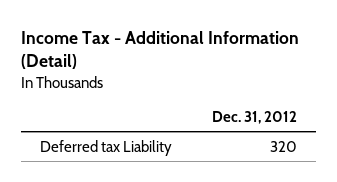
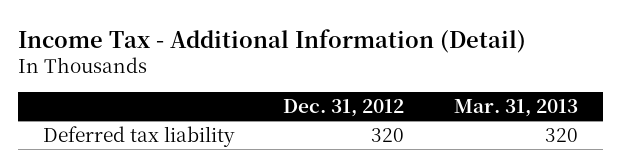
- | Dec. 31, 2012
+ | Dec. 31, 2012 | Mar. 31, 2013
- Deferred tax Liability | 320
+ Deferred tax liability | 320 | 320

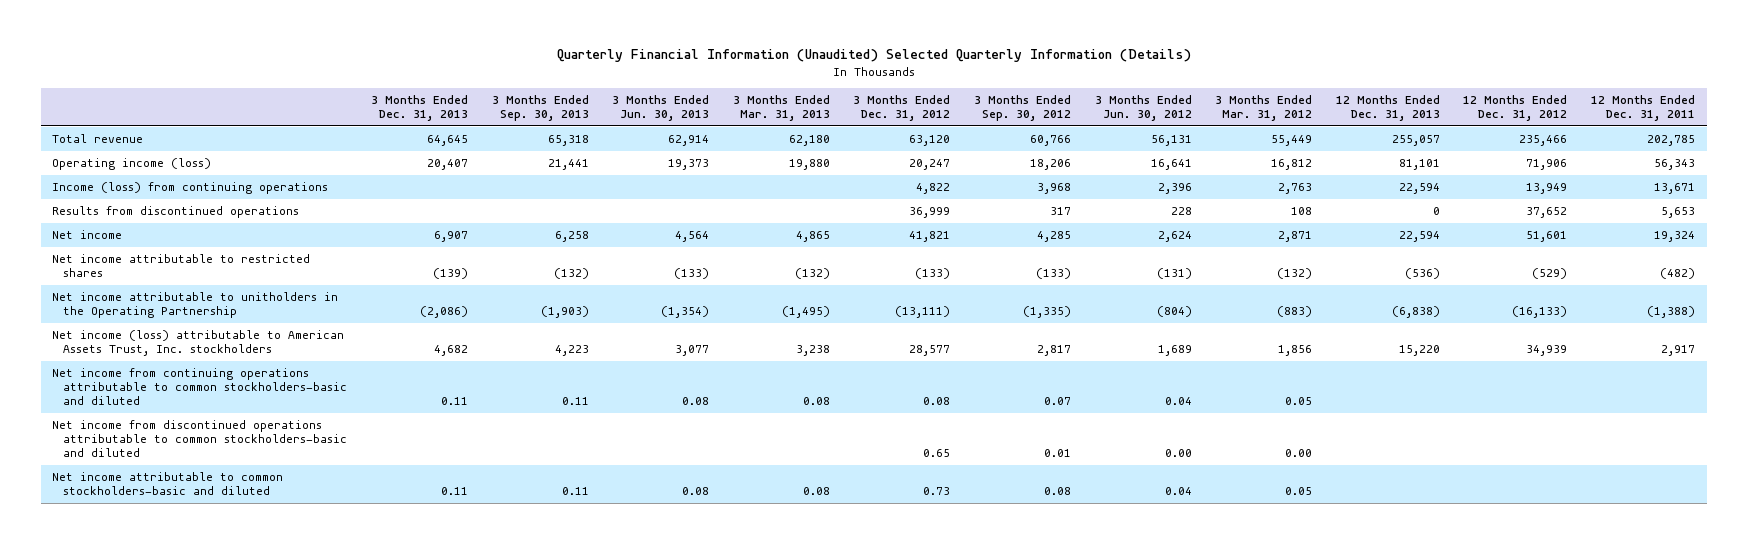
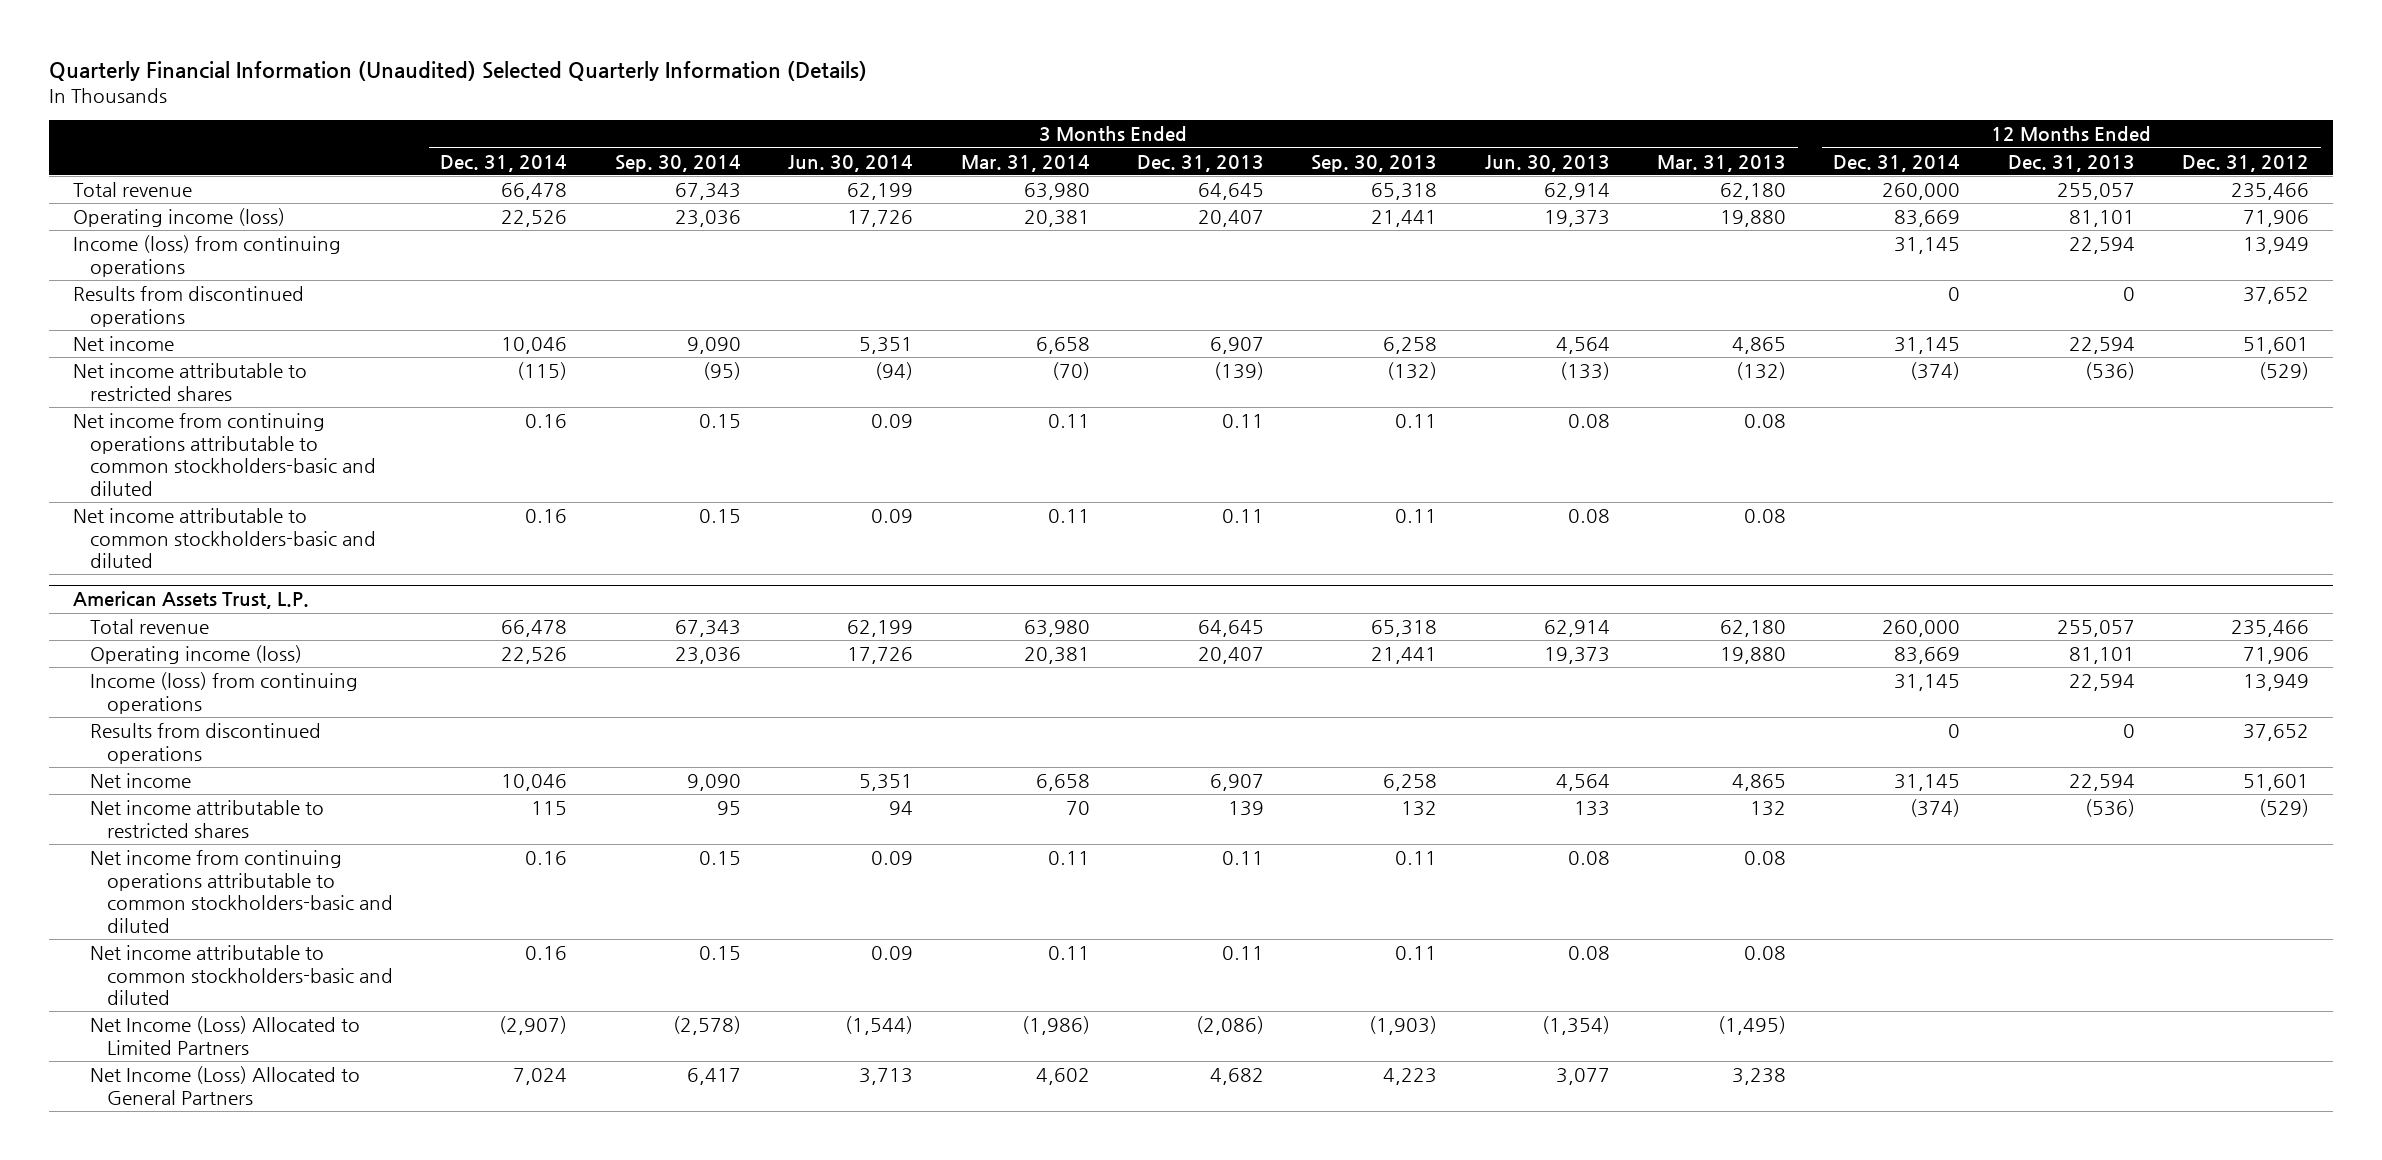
- | 3 Months Ended Dec. 31, 2013 | 3 Months Ended Sep. 30, 2013 | 3 Months Ended Jun. 30, 2013 | 3 Months Ended Mar. 31, 2013 | 3 Months Ended Dec. 31, 2012 | 3 Months Ended Sep. 30, 2012 | 3 Months Ended Jun. 30, 2012 | 3 Months Ended Mar. 31, 2012 | 12 Months Ended Dec. 31, 2013 | 12 Months Ended Dec. 31, 2012 | 12 Months Ended Dec. 31, 2011
+ | 3 Months Ended Dec. 31, 2014 | 3 Months Ended Sep. 30, 2014 | 3 Months Ended Jun. 30, 2014 | 3 Months Ended Mar. 31, 2014 | 3 Months Ended Dec. 31, 2013 | 3 Months Ended Sep. 30, 2013 | 3 Months Ended Jun. 30, 2013 | 3 Months Ended Mar. 31, 2013 | 12 Months Ended Dec. 31, 2014 | 12 Months Ended Dec. 31, 2013 | 12 Months Ended Dec. 31, 2012
- Net income attributable to unitholders in the Operating Partnership | (2,086) | (1,903) | (1,354) | (1,495) | (13,111) | (1,335) | (804) | (883) | (6,838) | (16,133) | (1,388)
- Net income (loss) attributable to American Assets Trust, Inc. stockholders | 4,682 | 4,223 | 3,077 | 3,238 | 28,577 | 2,817 | 1,689 | 1,856 | 15,220 | 34,939 | 2,917
- Net income from discontinued operations attributable to common stockholders-basic and diluted | | | | | 0.65 | 0.01 | 0.00 | 0.00 | | |
+ American Assets Trust, L.P.
+ Total revenue | 66,478 | 67,343 | 62,199 | 63,980 | 64,645 | 65,318 | 62,914 | 62,180 | 260,000 | 255,057 | 235,466
+ Operating income (loss) | 22,526 | 23,036 | 17,726 | 20,381 | 20,407 | 21,441 | 19,373 | 19,880 | 83,669 | 81,101 | 71,906
+ Income (loss) from continuing operations | | | | | | | | | 31,145 | 22,594 | 13,949
+ Results from discontinued operations | | | | | | | | | 0 | 0 | 37,652
+ Net income | 10,046 | 9,090 | 5,351 | 6,658 | 6,907 | 6,258 | 4,564 | 4,865 | 31,145 | 22,594 | 51,601
+ Net income attributable to restricted shares | 115 | 95 | 94 | 70 | 139 | 132 | 133 | 132 | (374) | (536) | (529)
+ Net income from continuing operations attributable to common stockholders-basic and diluted | 0.16 | 0.15 | 0.09 | 0.11 | 0.11 | 0.11 | 0.08 | 0.08 | | |
+ Net income attributable to common stockholders-basic and diluted | 0.16 | 0.15 | 0.09 | 0.11 | 0.11 | 0.11 | 0.08 | 0.08 | | |
+ Net Income (Loss) Allocated to Limited Partners | (2,907) | (2,578) | (1,544) | (1,986) | (2,086) | (1,903) | (1,354) | (1,495) | | |
+ Net Income (Loss) Allocated to General Partners | 7,024 | 6,417 | 3,713 | 4,602 | 4,682 | 4,223 | 3,077 | 3,238 | | |

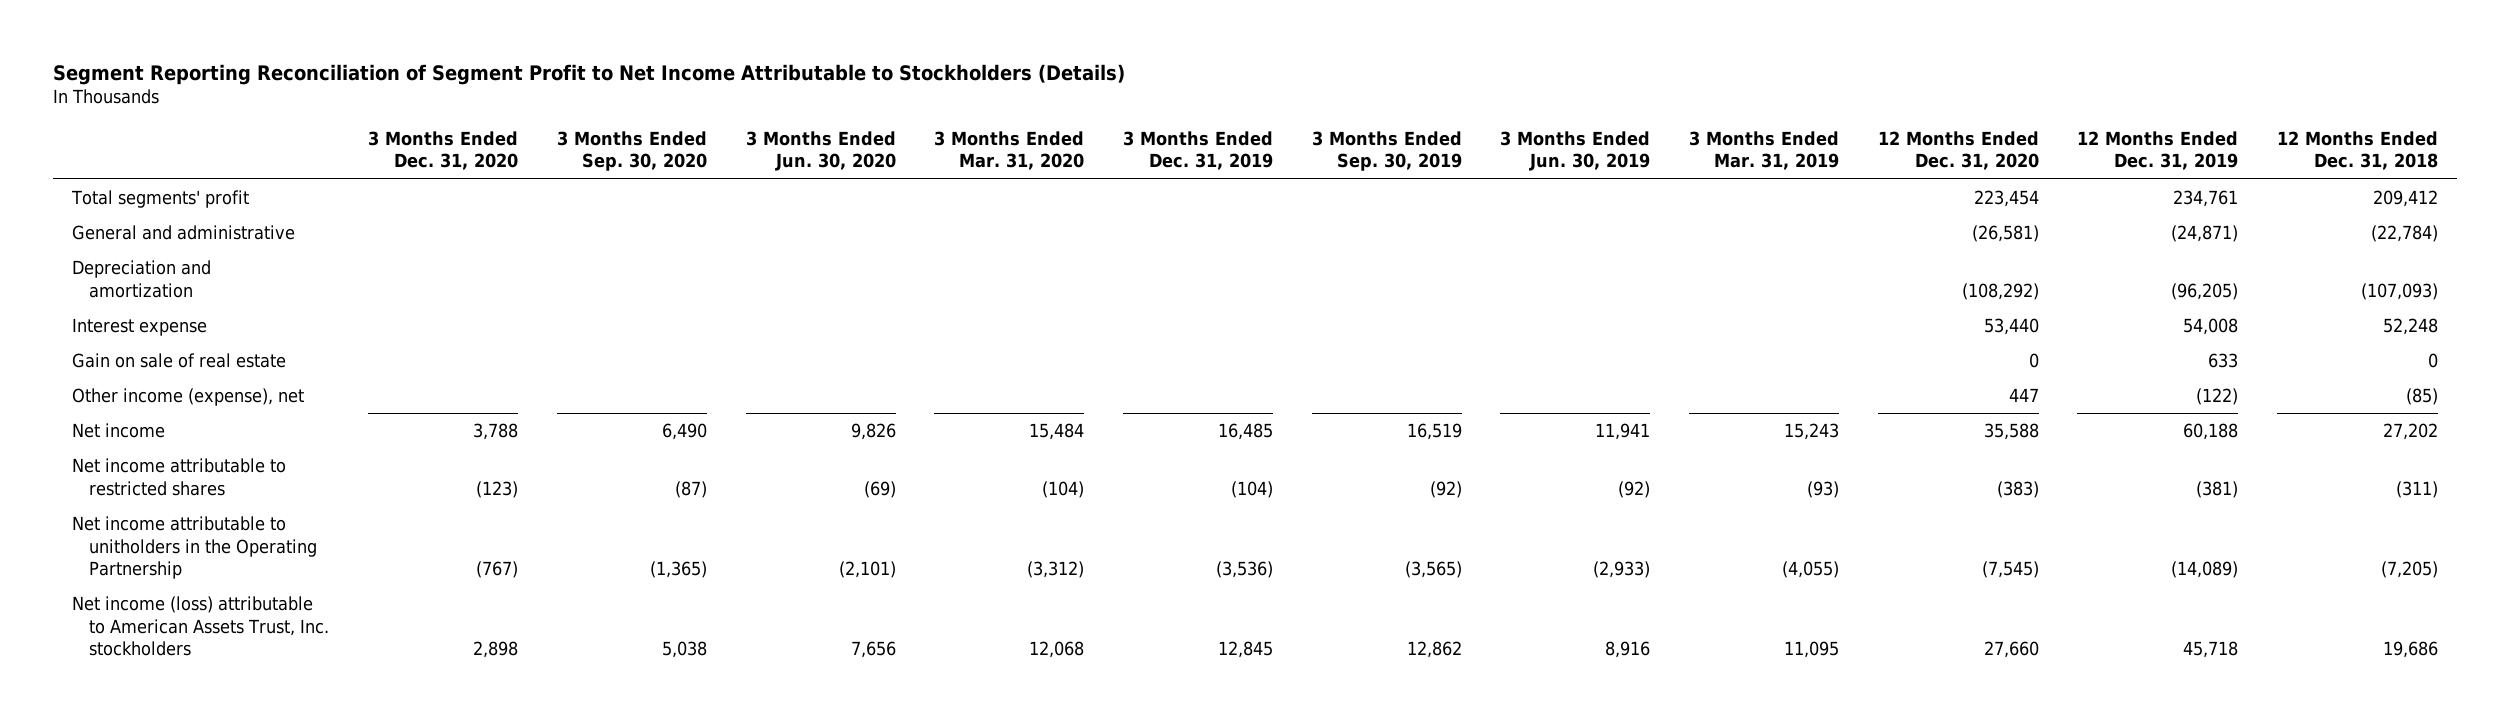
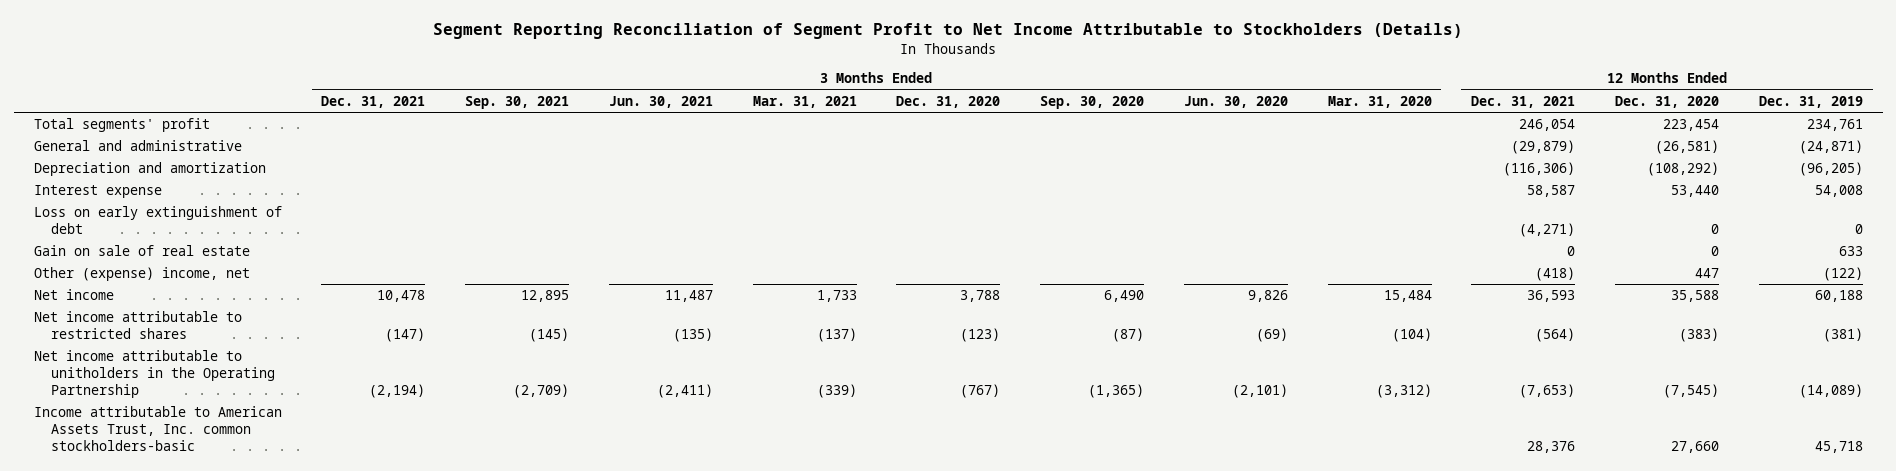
- | 3 Months Ended Dec. 31, 2020 | 3 Months Ended Sep. 30, 2020 | 3 Months Ended Jun. 30, 2020 | 3 Months Ended Mar. 31, 2020 | 3 Months Ended Dec. 31, 2019 | 3 Months Ended Sep. 30, 2019 | 3 Months Ended Jun. 30, 2019 | 3 Months Ended Mar. 31, 2019 | 12 Months Ended Dec. 31, 2020 | 12 Months Ended Dec. 31, 2019 | 12 Months Ended Dec. 31, 2018
+ | 3 Months Ended Dec. 31, 2021 | 3 Months Ended Sep. 30, 2021 | 3 Months Ended Jun. 30, 2021 | 3 Months Ended Mar. 31, 2021 | 3 Months Ended Dec. 31, 2020 | 3 Months Ended Sep. 30, 2020 | 3 Months Ended Jun. 30, 2020 | 3 Months Ended Mar. 31, 2020 | 12 Months Ended Dec. 31, 2021 | 12 Months Ended Dec. 31, 2020 | 12 Months Ended Dec. 31, 2019
+ Loss on early extinguishment of debt | | | | | | | | | (4,271) | 0 | 0
- Other income (expense), net | | | | | | | | | 447 | (122) | (85)
+ Other (expense) income, net | | | | | | | | | (418) | 447 | (122)
- Net income (loss) attributable to American Assets Trust, Inc. stockholders | 2,898 | 5,038 | 7,656 | 12,068 | 12,845 | 12,862 | 8,916 | 11,095 | 27,660 | 45,718 | 19,686
+ Income attributable to American Assets Trust, Inc. common stockholders-basic | | | | | | | | | 28,376 | 27,660 | 45,718

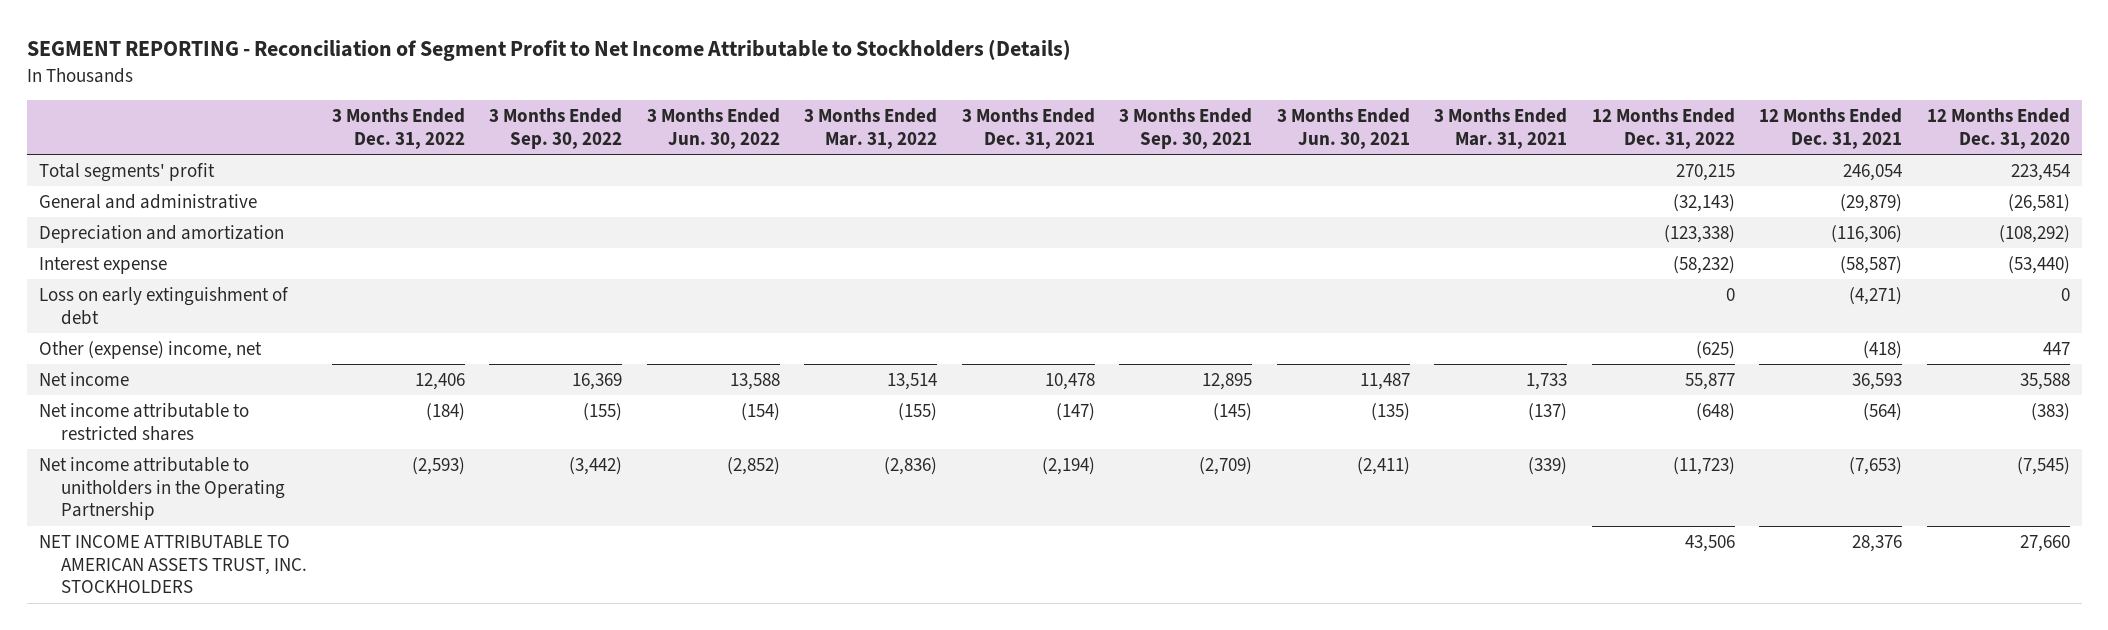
- Segment Reporting Reconciliation of Segment Profit to Net Income Attributable to Stockholders (Details)
+ SEGMENT REPORTING - Reconciliation of Segment Profit to Net Income Attributable to Stockholders (Details)
- | 3 Months Ended Dec. 31, 2021 | 3 Months Ended Sep. 30, 2021 | 3 Months Ended Jun. 30, 2021 | 3 Months Ended Mar. 31, 2021 | 3 Months Ended Dec. 31, 2020 | 3 Months Ended Sep. 30, 2020 | 3 Months Ended Jun. 30, 2020 | 3 Months Ended Mar. 31, 2020 | 12 Months Ended Dec. 31, 2021 | 12 Months Ended Dec. 31, 2020 | 12 Months Ended Dec. 31, 2019
+ | 3 Months Ended Dec. 31, 2022 | 3 Months Ended Sep. 30, 2022 | 3 Months Ended Jun. 30, 2022 | 3 Months Ended Mar. 31, 2022 | 3 Months Ended Dec. 31, 2021 | 3 Months Ended Sep. 30, 2021 | 3 Months Ended Jun. 30, 2021 | 3 Months Ended Mar. 31, 2021 | 12 Months Ended Dec. 31, 2022 | 12 Months Ended Dec. 31, 2021 | 12 Months Ended Dec. 31, 2020
- Interest expense | | | | | | | | | 58,587 | 53,440 | 54,008
+ Interest expense | | | | | | | | | (58,232) | (58,587) | (53,440)
- Gain on sale of real estate | | | | | | | | | 0 | 0 | 633
- Income attributable to American Assets Trust, Inc. common stockholders-basic | | | | | | | | | 28,376 | 27,660 | 45,718
+ NET INCOME ATTRIBUTABLE TO AMERICAN ASSETS TRUST, INC. STOCKHOLDERS | | | | | | | | | 43,506 | 28,376 | 27,660

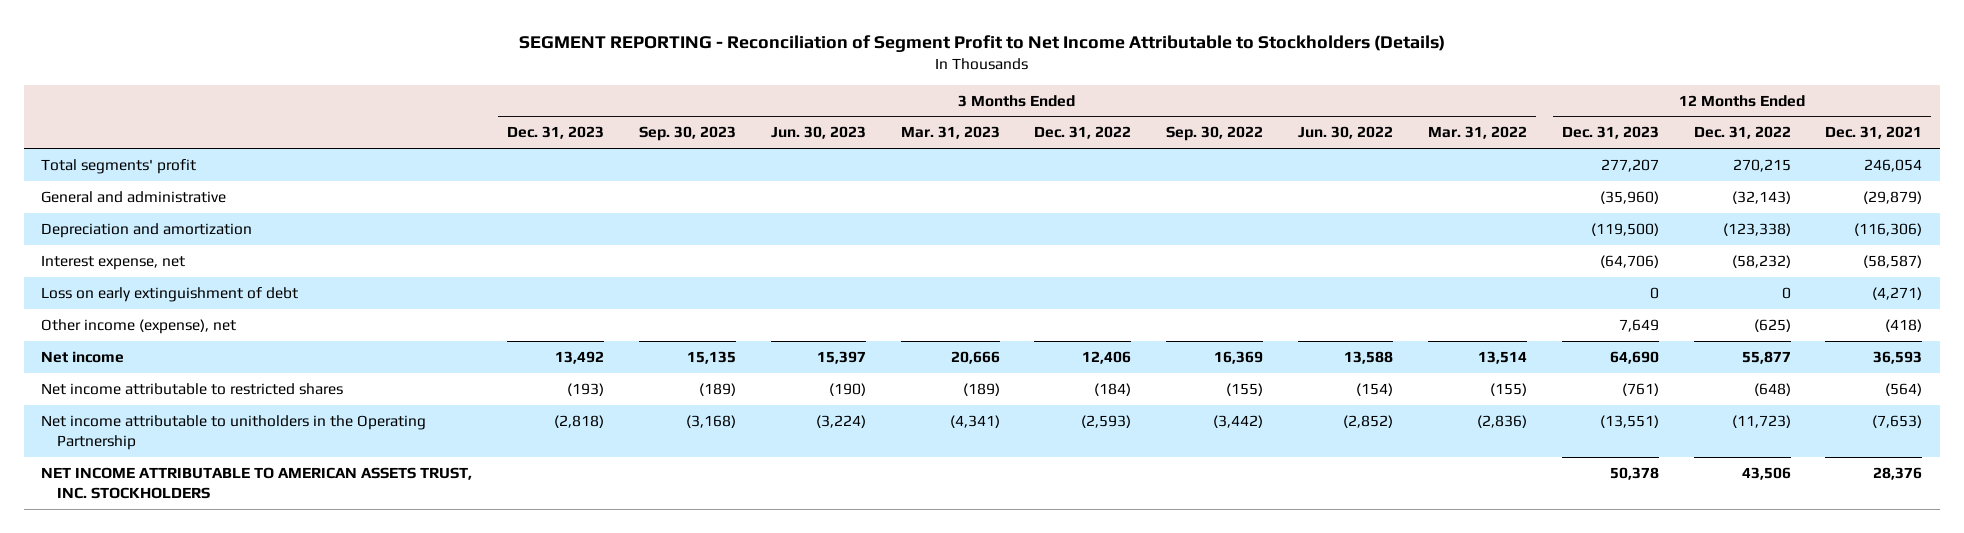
- | 3 Months Ended Dec. 31, 2022 | 3 Months Ended Sep. 30, 2022 | 3 Months Ended Jun. 30, 2022 | 3 Months Ended Mar. 31, 2022 | 3 Months Ended Dec. 31, 2021 | 3 Months Ended Sep. 30, 2021 | 3 Months Ended Jun. 30, 2021 | 3 Months Ended Mar. 31, 2021 | 12 Months Ended Dec. 31, 2022 | 12 Months Ended Dec. 31, 2021 | 12 Months Ended Dec. 31, 2020
+ | 3 Months Ended Dec. 31, 2023 | 3 Months Ended Sep. 30, 2023 | 3 Months Ended Jun. 30, 2023 | 3 Months Ended Mar. 31, 2023 | 3 Months Ended Dec. 31, 2022 | 3 Months Ended Sep. 30, 2022 | 3 Months Ended Jun. 30, 2022 | 3 Months Ended Mar. 31, 2022 | 12 Months Ended Dec. 31, 2023 | 12 Months Ended Dec. 31, 2022 | 12 Months Ended Dec. 31, 2021
- Interest expense | | | | | | | | | (58,232) | (58,587) | (53,440)
+ Interest expense, net | | | | | | | | | (64,706) | (58,232) | (58,587)
- Other (expense) income, net | | | | | | | | | (625) | (418) | 447
+ Other income (expense), net | | | | | | | | | 7,649 | (625) | (418)

